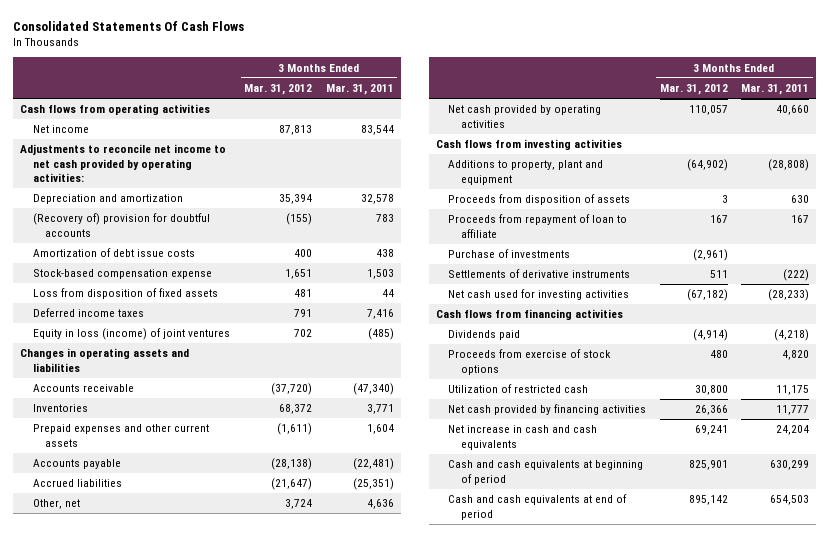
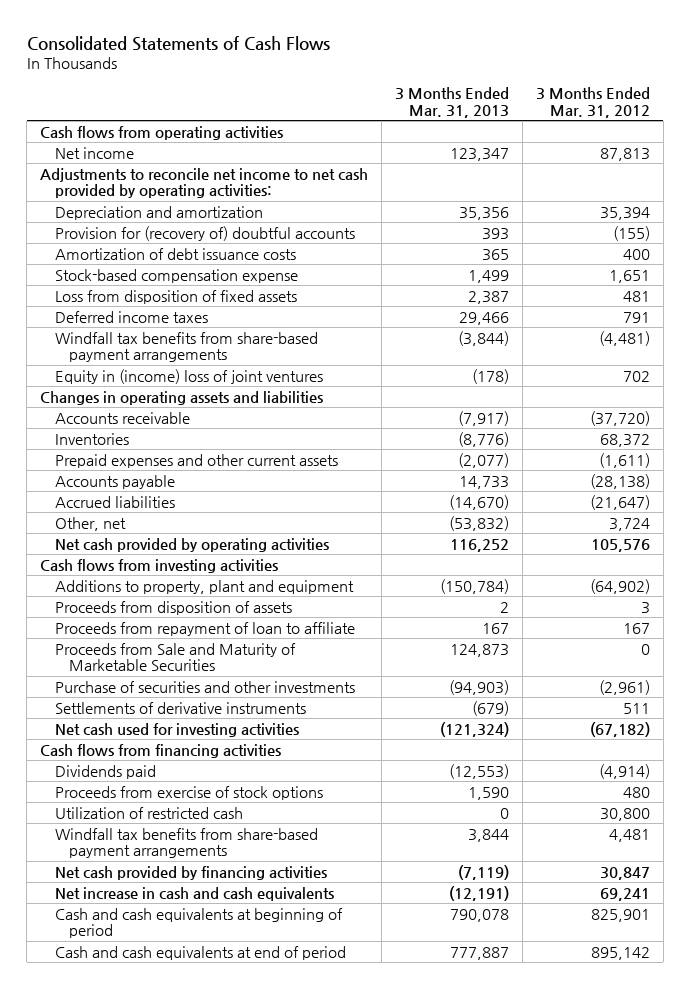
- Consolidated Statements Of Cash Flows
+ Consolidated Statements of Cash Flows
- | 3 Months Ended Mar. 31, 2012 | 3 Months Ended Mar. 31, 2011
+ | 3 Months Ended Mar. 31, 2013 | 3 Months Ended Mar. 31, 2012
- (Recovery of) provision for doubtful accounts | (155) | 783
- Amortization of debt issue costs | 400 | 438
+ Provision for (recovery of) doubtful accounts | 393 | (155)
+ Amortization of debt issuance costs | 365 | 400
- Equity in loss (income) of joint ventures | 702 | (485)
+ Windfall tax benefits from share-based payment arrangements | (3,844) | (4,481)
+ Equity in (income) loss of joint ventures | (178) | 702
- Net cash provided by operating activities | 110,057 | 40,660
+ Net cash provided by operating activities | 116,252 | 105,576
- Purchase of investments | (2,961) |
+ Proceeds from Sale and Maturity of Marketable Securities | 124,873 | 0
+ Purchase of securities and other investments | (94,903) | (2,961)
- Net cash provided by financing activities | 26,366 | 11,777
+ Windfall tax benefits from share-based payment arrangements | 3,844 | 4,481
+ Net cash provided by financing activities | (7,119) | 30,847

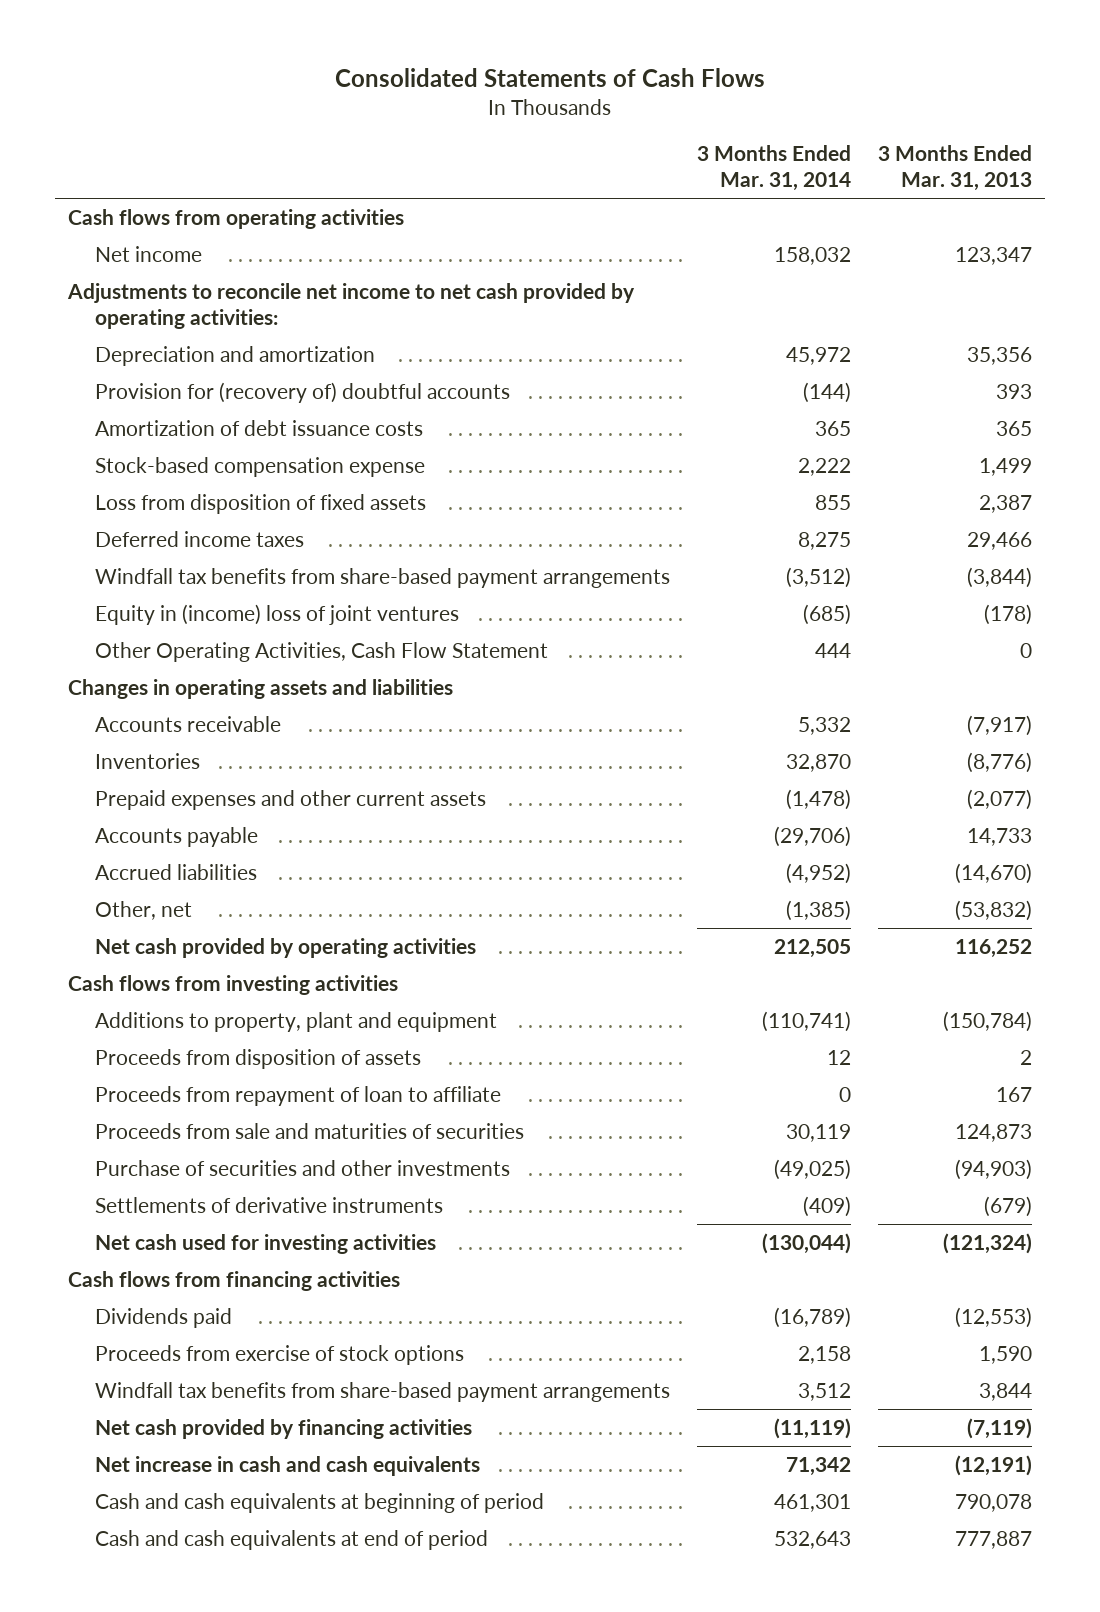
- | 3 Months Ended Mar. 31, 2013 | 3 Months Ended Mar. 31, 2012
+ | 3 Months Ended Mar. 31, 2014 | 3 Months Ended Mar. 31, 2013
+ Other Operating Activities, Cash Flow Statement | 444 | 0
- Proceeds from Sale and Maturity of Marketable Securities | 124,873 | 0
+ Proceeds from sale and maturities of securities | 30,119 | 124,873
- Utilization of restricted cash | 0 | 30,800

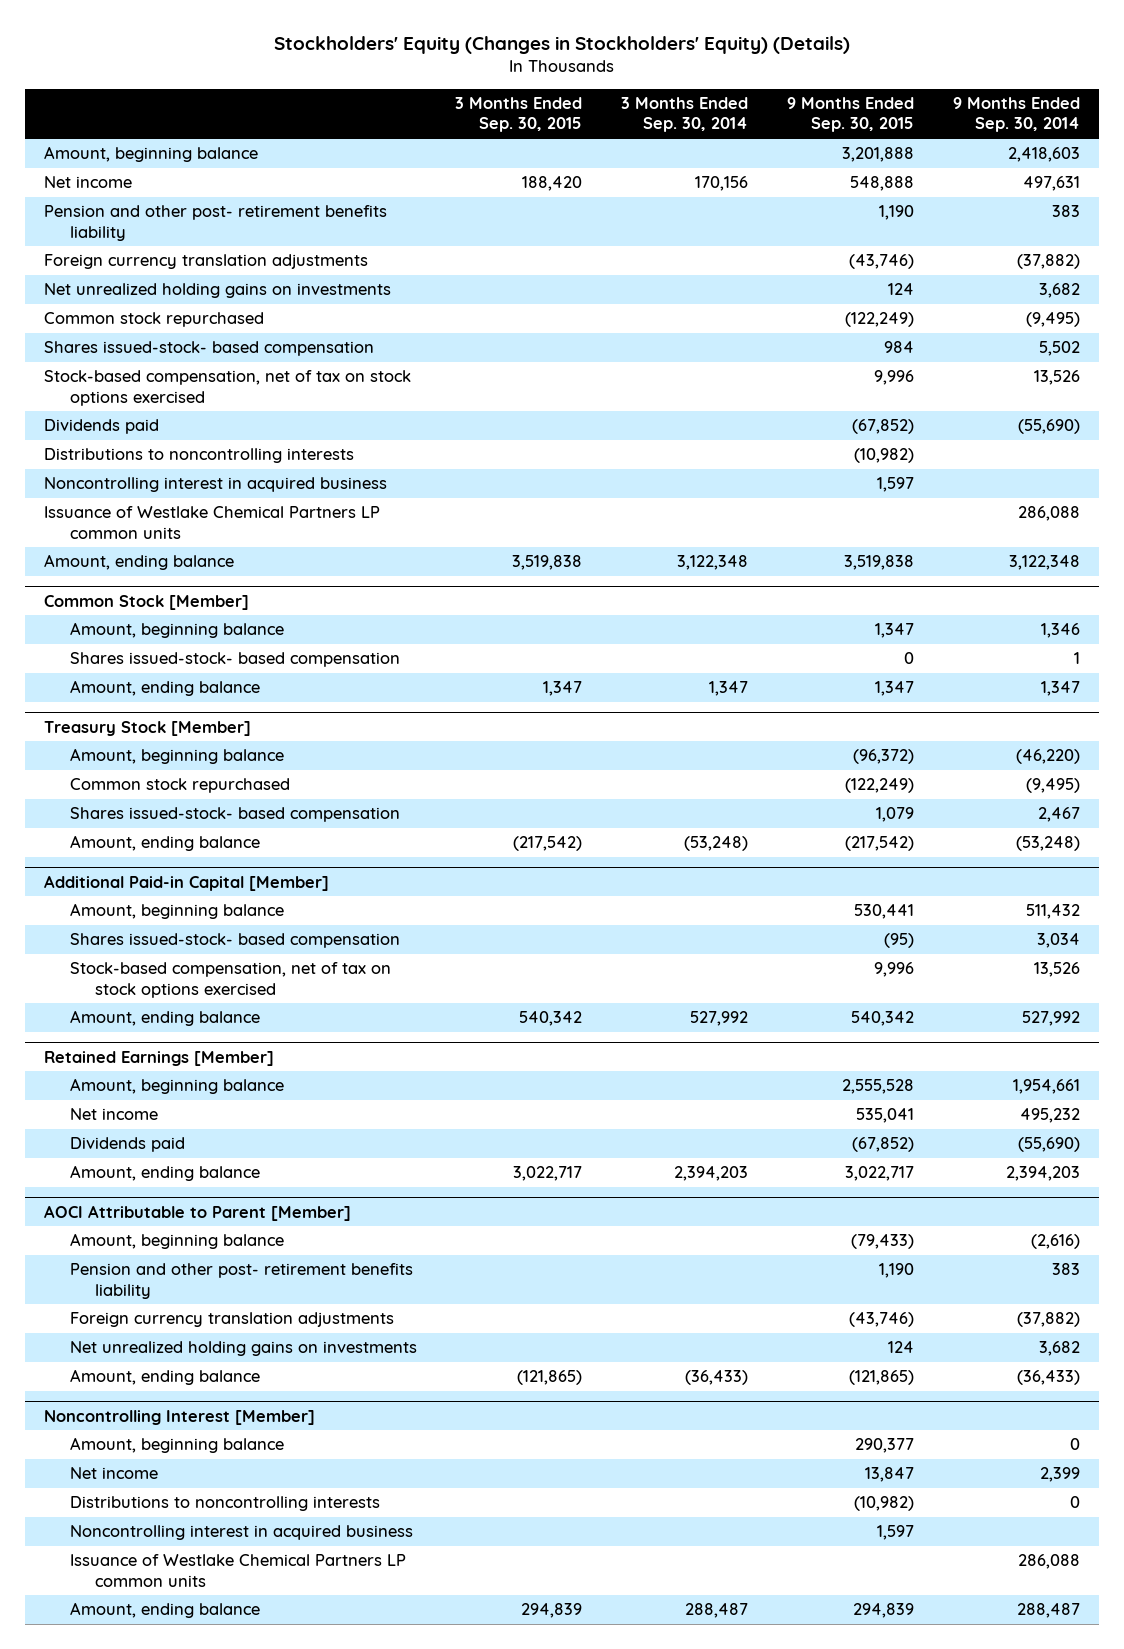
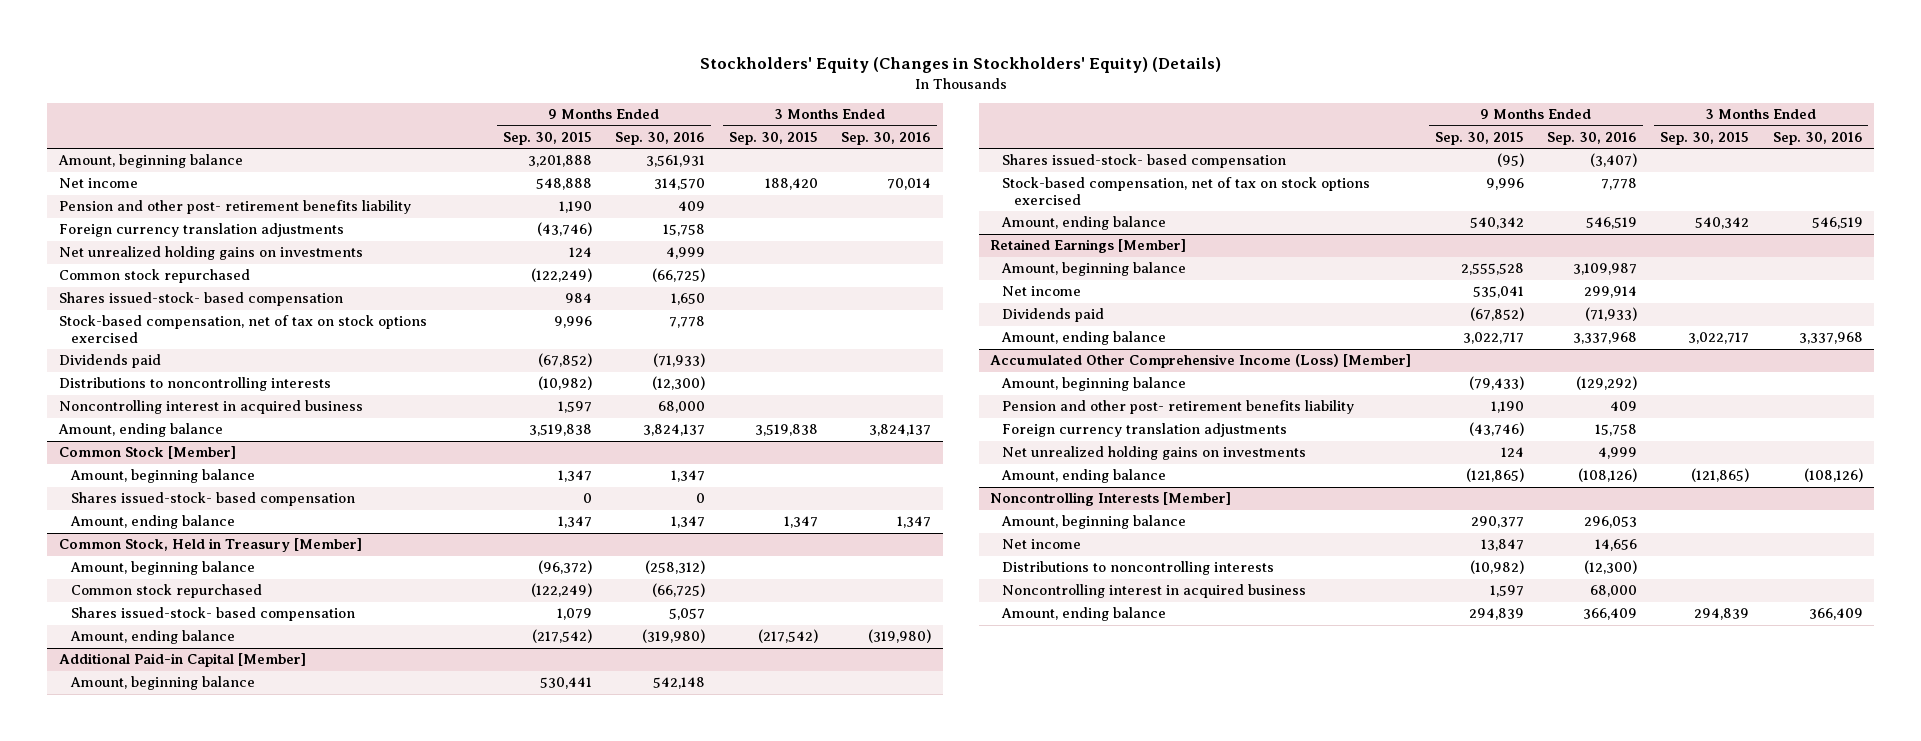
- | 3 Months Ended Sep. 30, 2015 | 3 Months Ended Sep. 30, 2014 | 9 Months Ended Sep. 30, 2015 | 9 Months Ended Sep. 30, 2014
+ | 9 Months Ended Sep. 30, 2015 | 9 Months Ended Sep. 30, 2016 | 3 Months Ended Sep. 30, 2015 | 3 Months Ended Sep. 30, 2016
- Issuance of Westlake Chemical Partners LP common units | | | | 286,088
- Treasury Stock [Member]
+ Common Stock, Held in Treasury [Member]
- AOCI Attributable to Parent [Member]
+ Accumulated Other Comprehensive Income (Loss) [Member]
- Noncontrolling Interest [Member]
+ Noncontrolling Interests [Member]
- Issuance of Westlake Chemical Partners LP common units | | | | 286,088

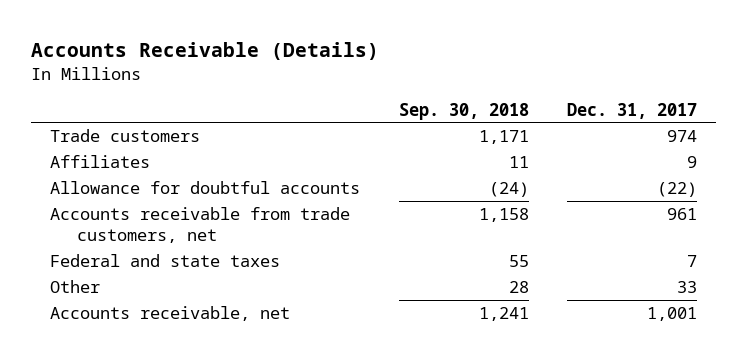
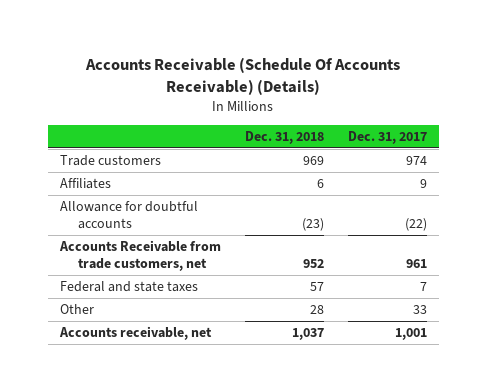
- Accounts Receivable (Details)
+ Accounts Receivable (Schedule Of Accounts Receivable) (Details)
- | Sep. 30, 2018 | Dec. 31, 2017
+ | Dec. 31, 2018 | Dec. 31, 2017
- Accounts receivable from trade customers, net | 1,158 | 961
+ Accounts Receivable from trade customers, net | 952 | 961

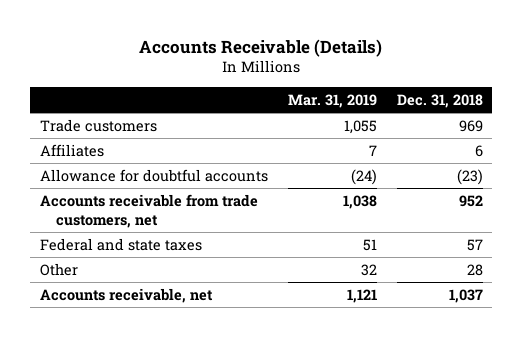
- Accounts Receivable (Schedule Of Accounts Receivable) (Details)
+ Accounts Receivable (Details)
- | Dec. 31, 2018 | Dec. 31, 2017
+ | Mar. 31, 2019 | Dec. 31, 2018
- Accounts Receivable from trade customers, net | 952 | 961
+ Accounts receivable from trade customers, net | 1,038 | 952

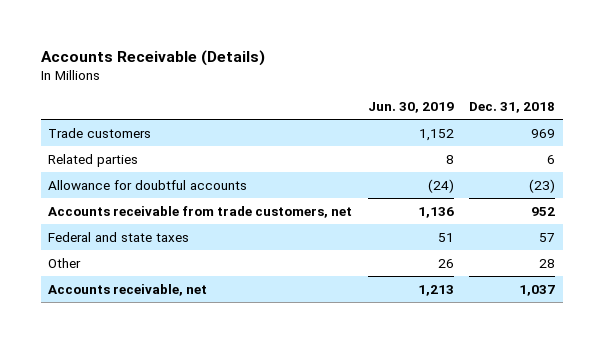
- | Mar. 31, 2019 | Dec. 31, 2018
+ | Jun. 30, 2019 | Dec. 31, 2018
- Affiliates | 7 | 6
+ Related parties | 8 | 6

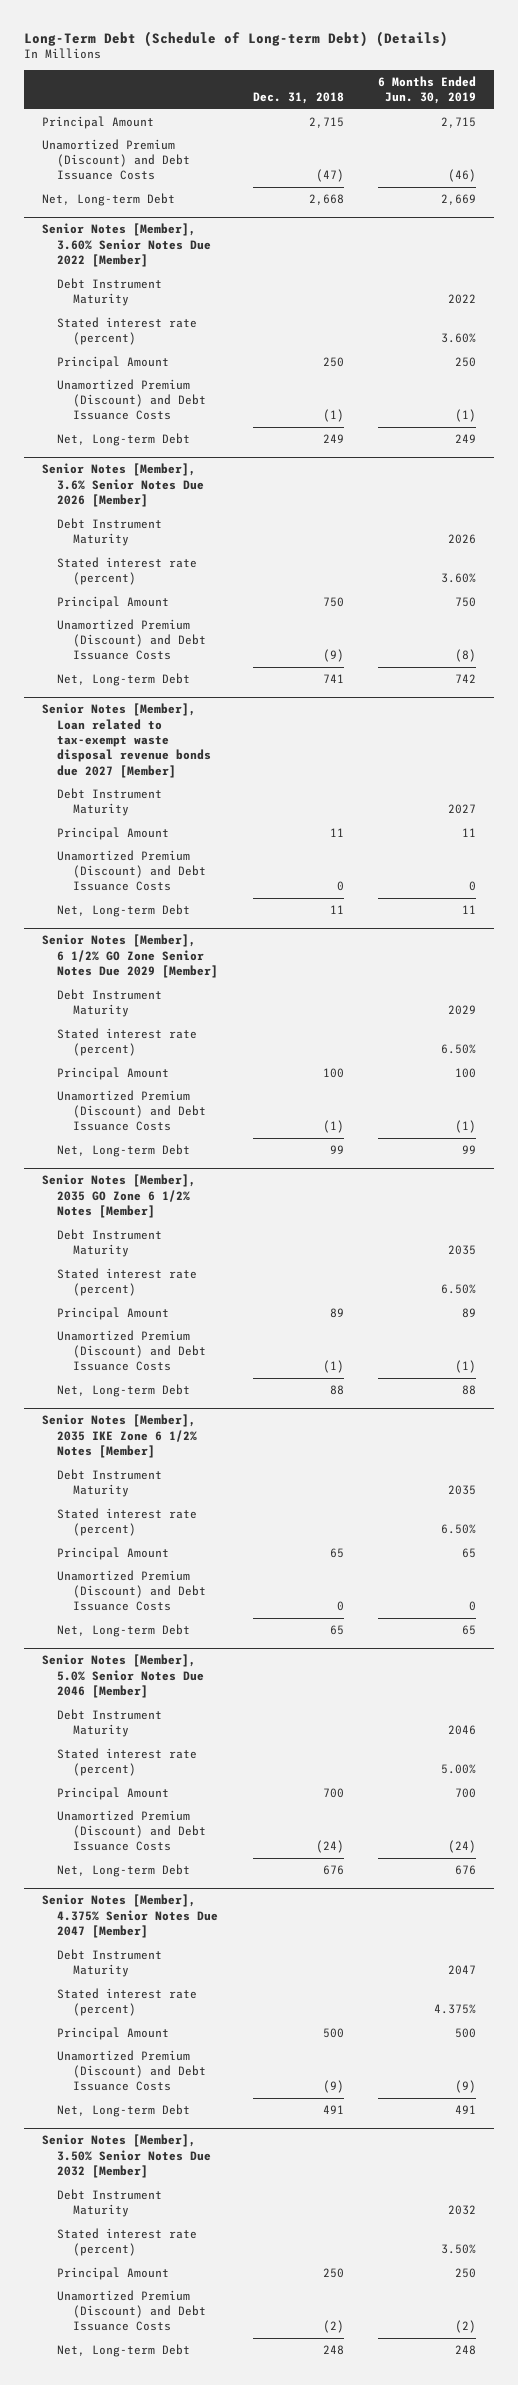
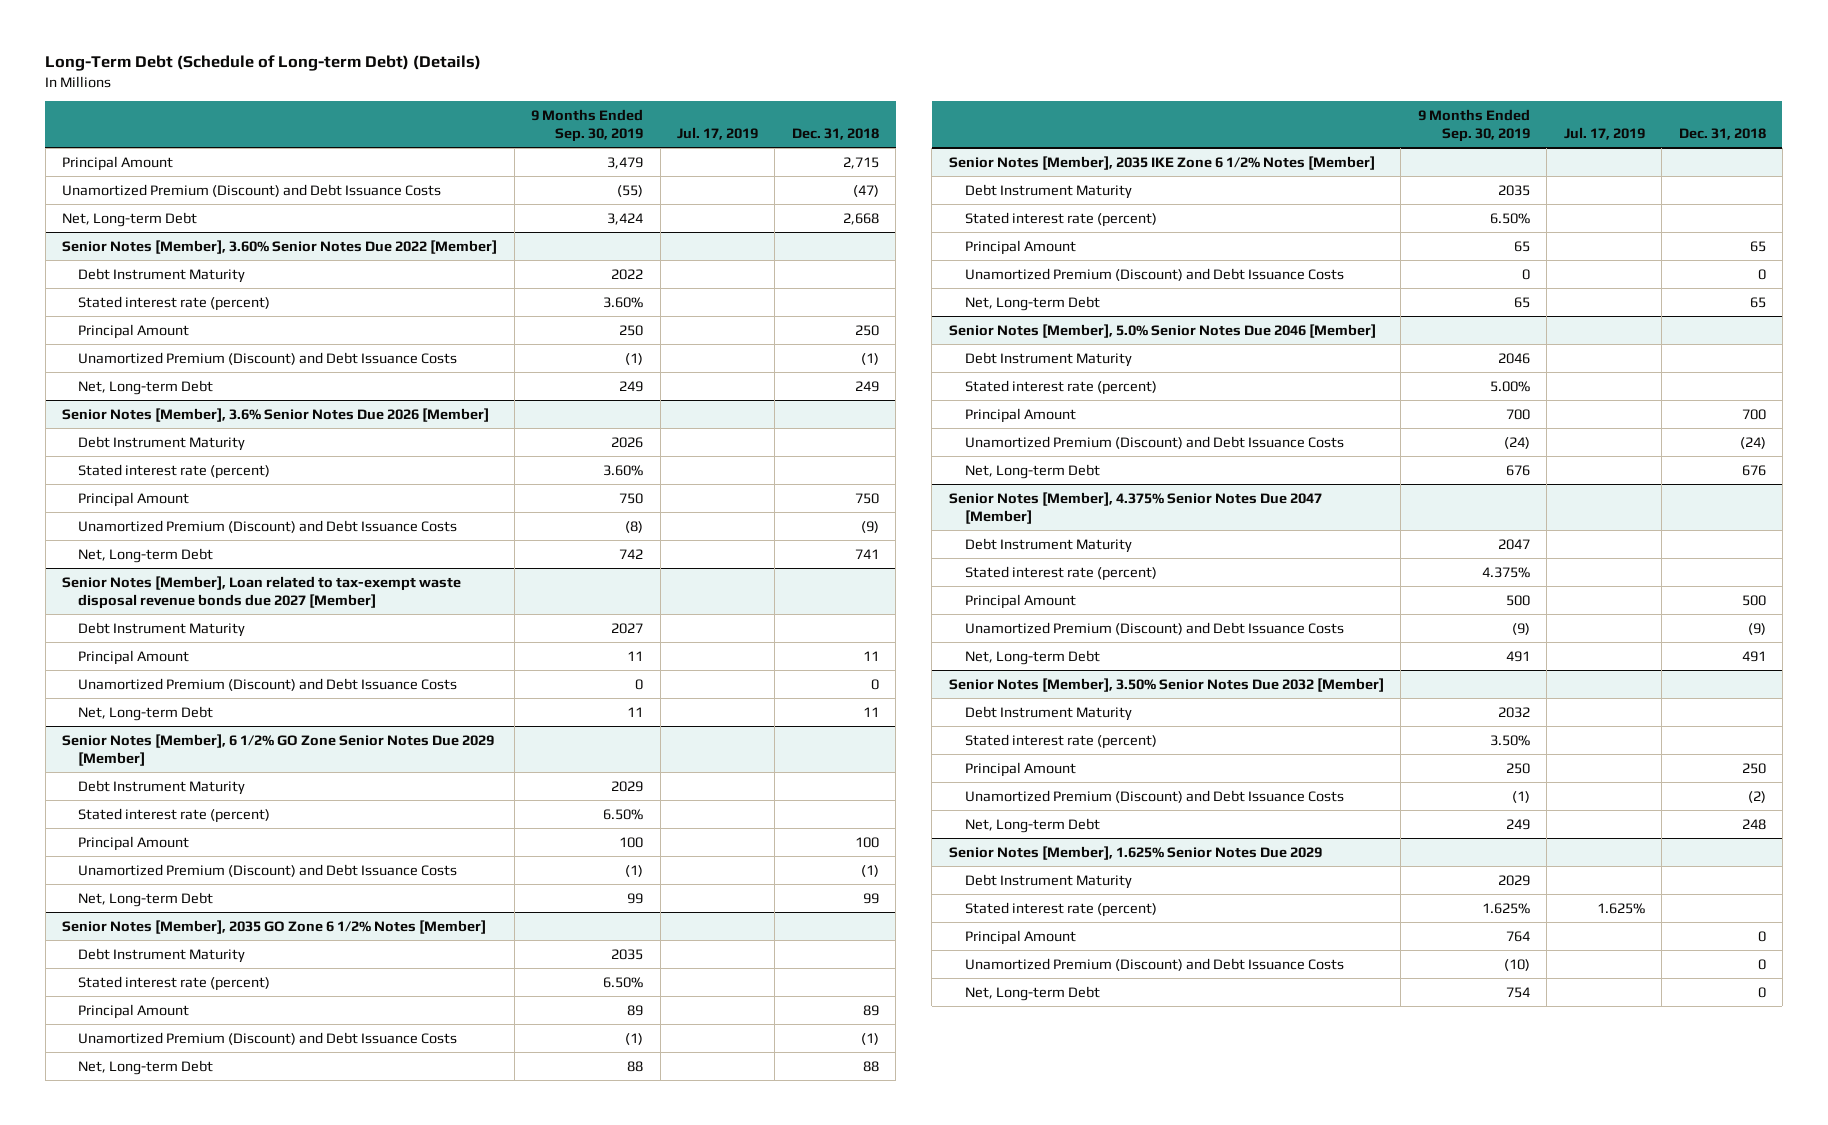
- | Dec. 31, 2018 | 6 Months Ended Jun. 30, 2019
+ | 9 Months Ended Sep. 30, 2019 | Jul. 17, 2019 | Dec. 31, 2018
+ Senior Notes [Member], 1.625% Senior Notes Due 2029
+ Debt Instrument Maturity | 2029 | |
+ Stated interest rate (percent) | 1.625% | 1.625% |
+ Principal Amount | 764 | | 0
+ Unamortized Premium (Discount) and Debt Issuance Costs | (10) | | 0
+ Net, Long-term Debt | 754 | | 0

